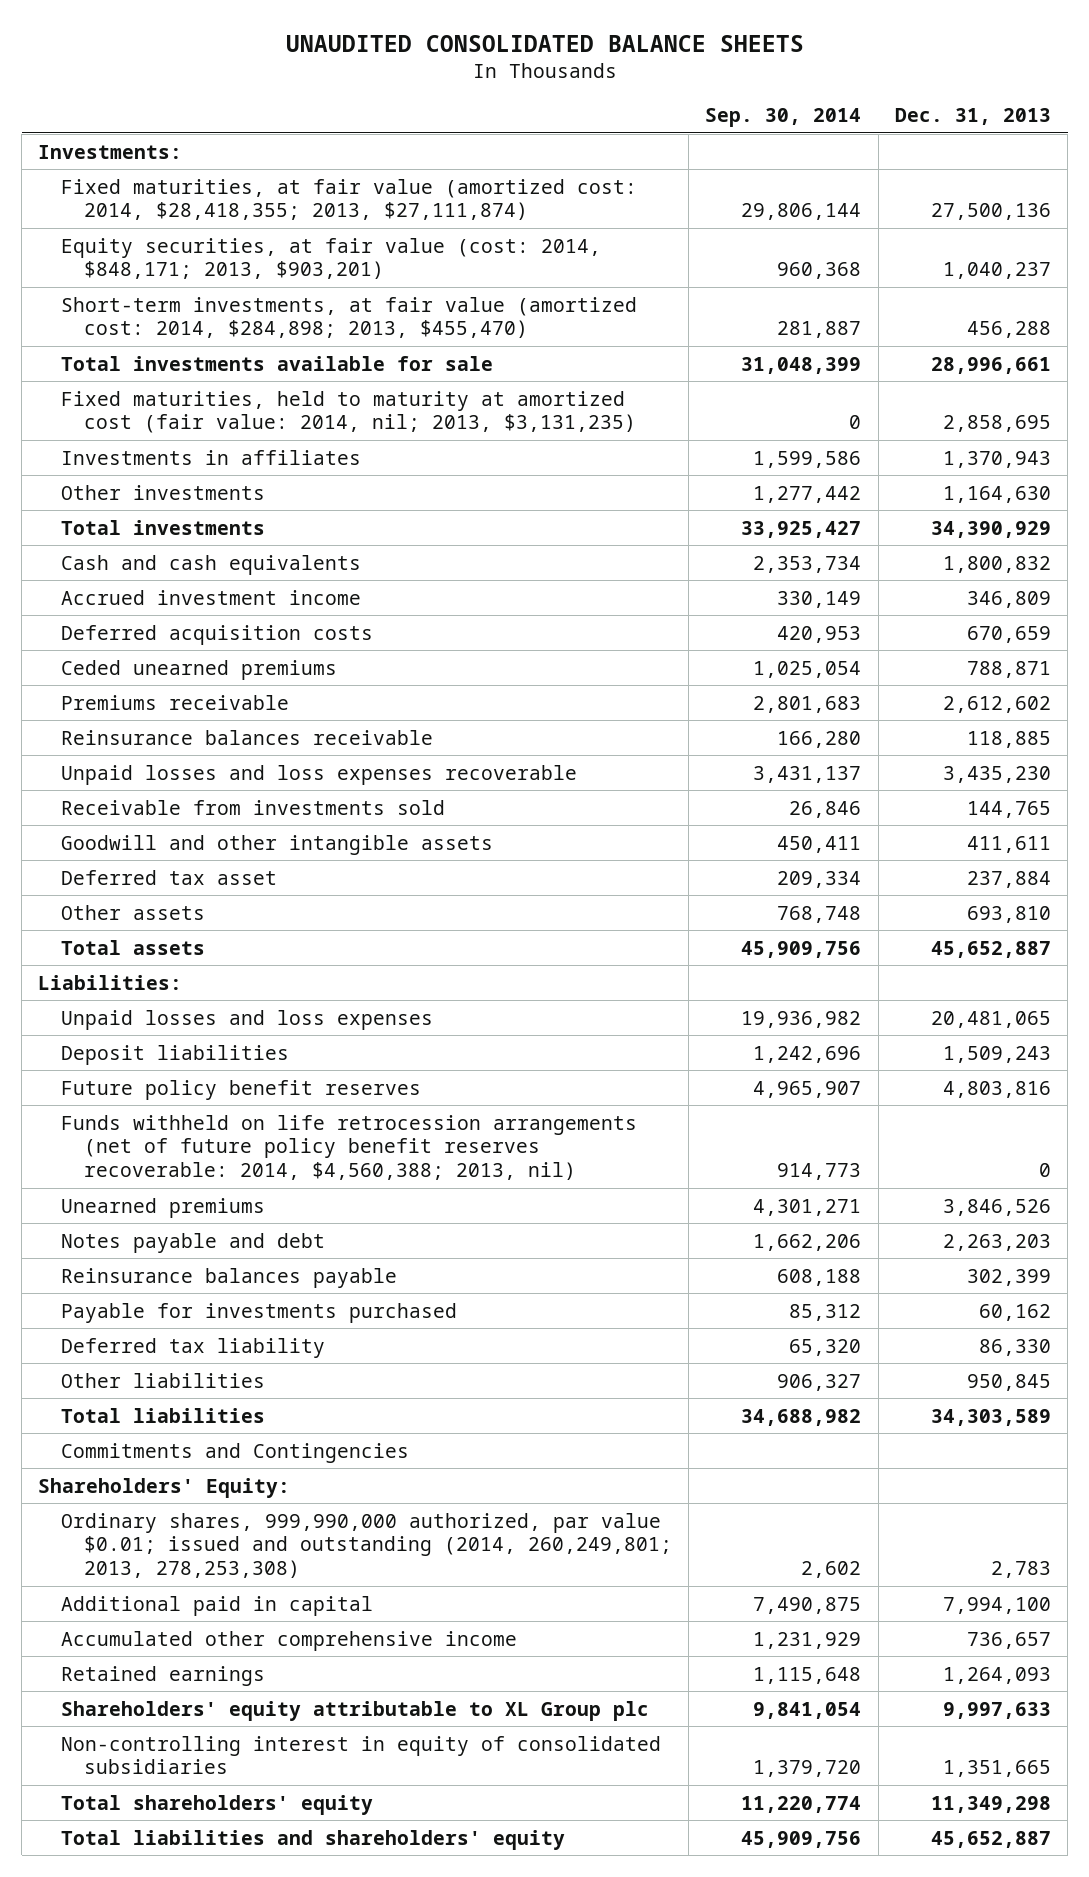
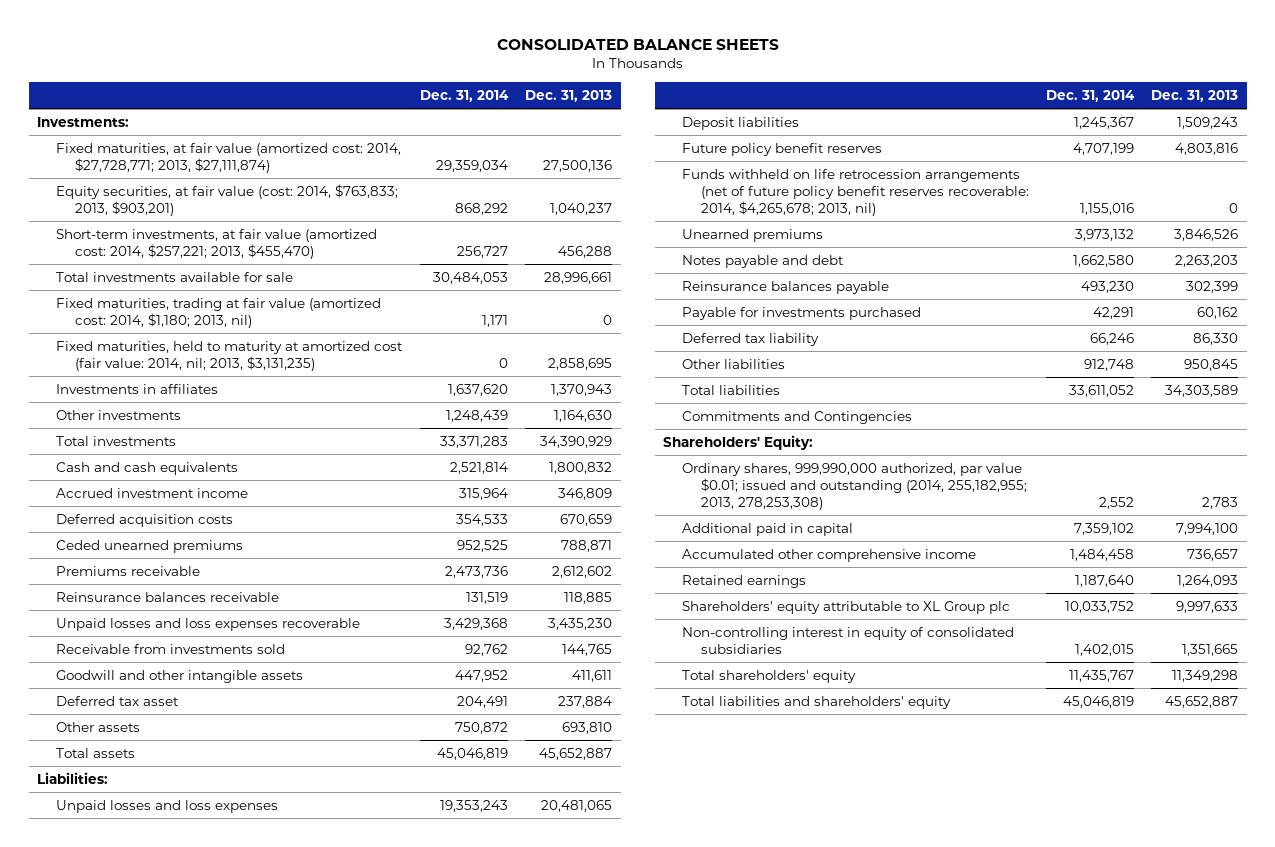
- UNAUDITED CONSOLIDATED BALANCE SHEETS
+ CONSOLIDATED BALANCE SHEETS
- | Sep. 30, 2014 | Dec. 31, 2013
+ | Dec. 31, 2014 | Dec. 31, 2013
- Fixed maturities, at fair value (amortized cost: 2014, $28,418,355; 2013, $27,111,874) | 29,806,144 | 27,500,136
- Equity securities, at fair value (cost: 2014, $848,171; 2013, $903,201) | 960,368 | 1,040,237
- Short-term investments, at fair value (amortized cost: 2014, $284,898; 2013, $455,470) | 281,887 | 456,288
+ Fixed maturities, at fair value (amortized cost: 2014, $27,728,771; 2013, $27,111,874) | 29,359,034 | 27,500,136
+ Equity securities, at fair value (cost: 2014, $763,833; 2013, $903,201) | 868,292 | 1,040,237
+ Short-term investments, at fair value (amortized cost: 2014, $257,221; 2013, $455,470) | 256,727 | 456,288
+ Fixed maturities, trading at fair value (amortized cost: 2014, $1,180; 2013, nil) | 1,171 | 0
- Funds withheld on life retrocession arrangements (net of future policy benefit reserves recoverable: 2014, $4,560,388; 2013, nil) | 914,773 | 0
+ Funds withheld on life retrocession arrangements (net of future policy benefit reserves recoverable: 2014, $4,265,678; 2013, nil) | 1,155,016 | 0
- Ordinary shares, 999,990,000 authorized, par value $0.01; issued and outstanding (2014, 260,249,801; 2013, 278,253,308) | 2,602 | 2,783
+ Ordinary shares, 999,990,000 authorized, par value $0.01; issued and outstanding (2014, 255,182,955; 2013, 278,253,308) | 2,552 | 2,783

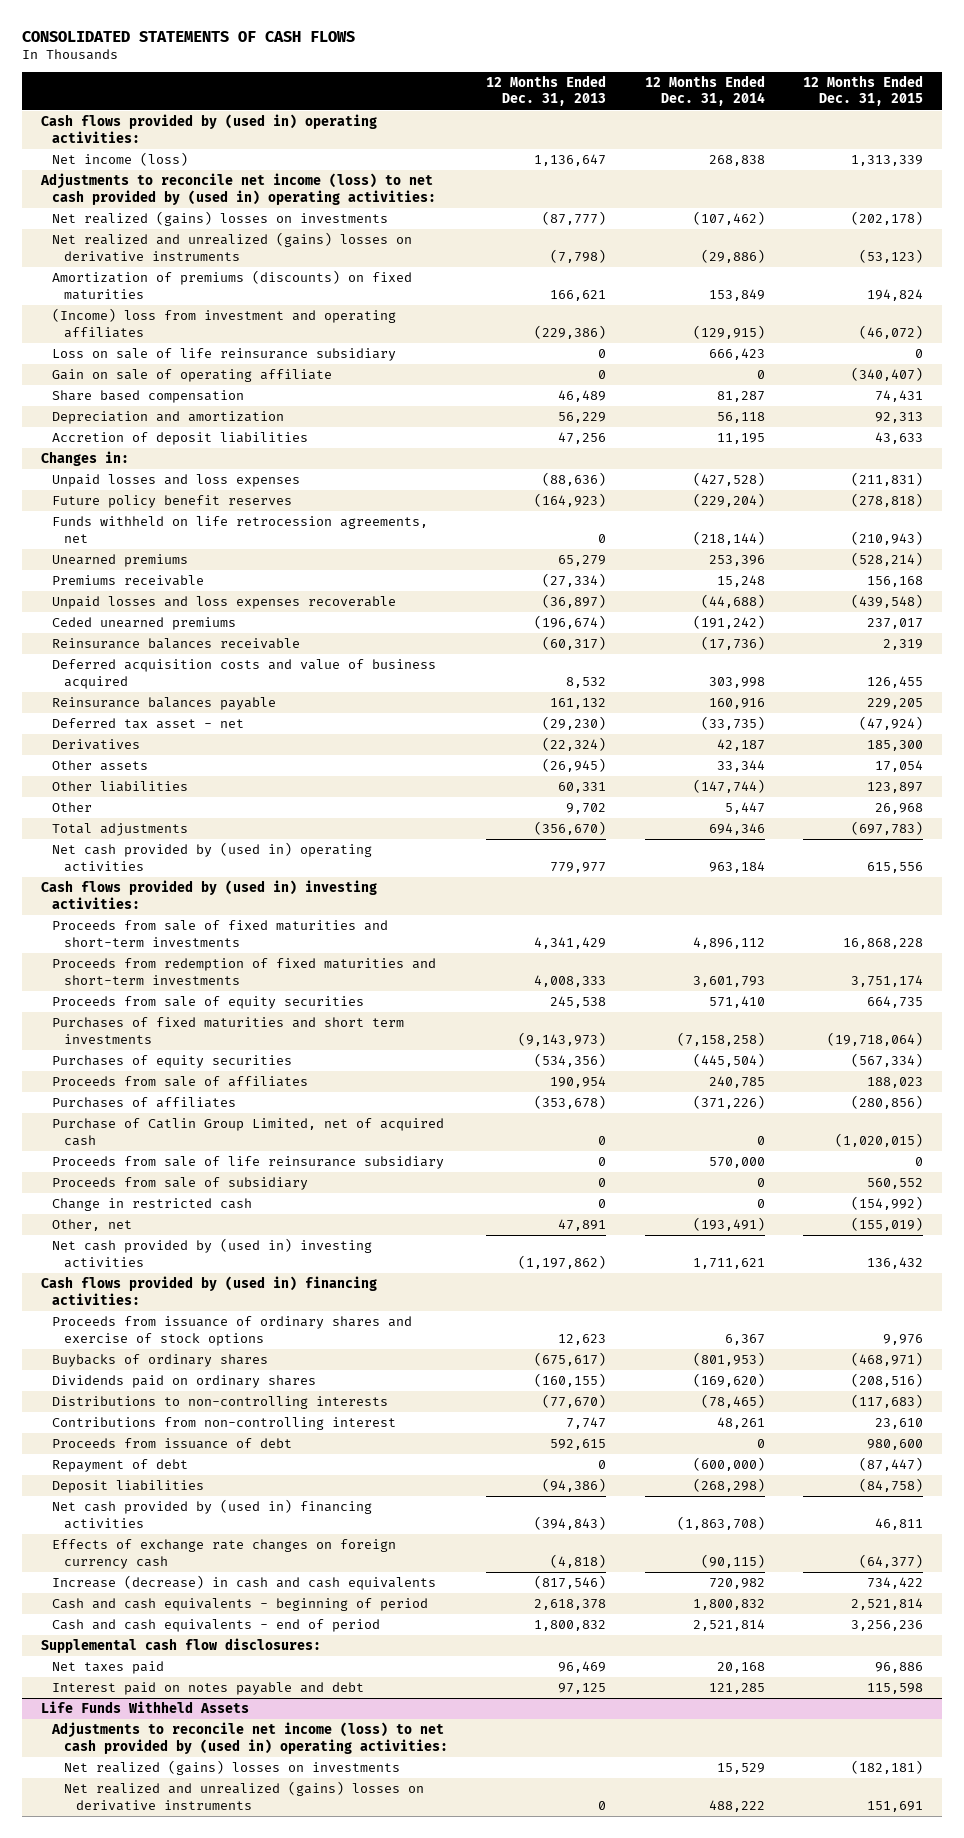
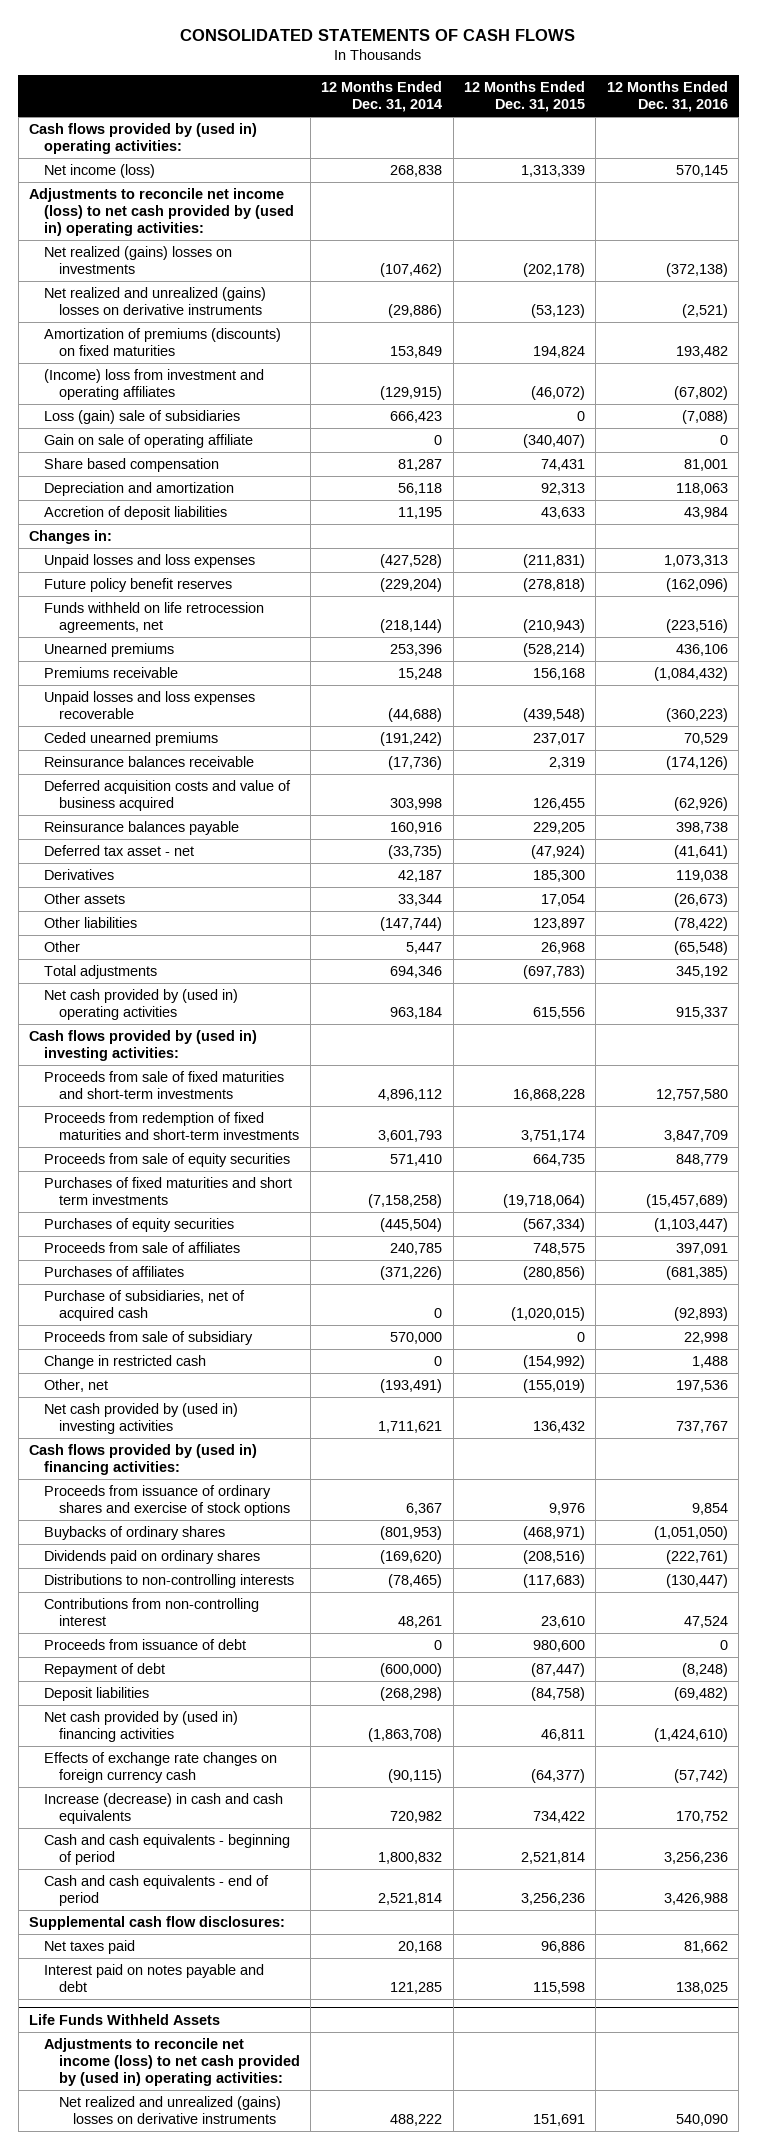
- | 12 Months Ended Dec. 31, 2013 | 12 Months Ended Dec. 31, 2014 | 12 Months Ended Dec. 31, 2015
+ | 12 Months Ended Dec. 31, 2014 | 12 Months Ended Dec. 31, 2015 | 12 Months Ended Dec. 31, 2016
- Loss on sale of life reinsurance subsidiary | 0 | 666,423 | 0
+ Loss (gain) sale of subsidiaries | 666,423 | 0 | (7,088)
- Proceeds from sale of affiliates | 190,954 | 240,785 | 188,023
+ Proceeds from sale of affiliates | 240,785 | 748,575 | 397,091
- Purchase of Catlin Group Limited, net of acquired cash | 0 | 0 | (1,020,015)
- Proceeds from sale of life reinsurance subsidiary | 0 | 570,000 | 0
- Proceeds from sale of subsidiary | 0 | 0 | 560,552
+ Purchase of subsidiaries, net of acquired cash | 0 | (1,020,015) | (92,893)
+ Proceeds from sale of subsidiary | 570,000 | 0 | 22,998
@ Life Funds Withheld Assets
- Net realized (gains) losses on investments | | 15,529 | (182,181)

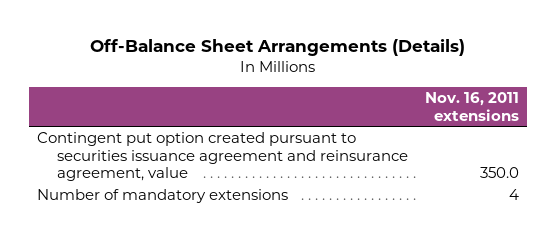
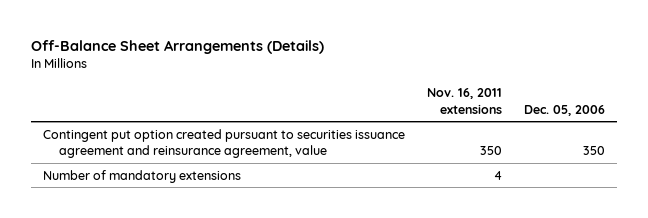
- | Nov. 16, 2011 extensions
+ | Nov. 16, 2011 extensions | Dec. 05, 2006
- Contingent put option created pursuant to securities issuance agreement and reinsurance agreement, value | 350.0
+ Contingent put option created pursuant to securities issuance agreement and reinsurance agreement, value | 350 | 350

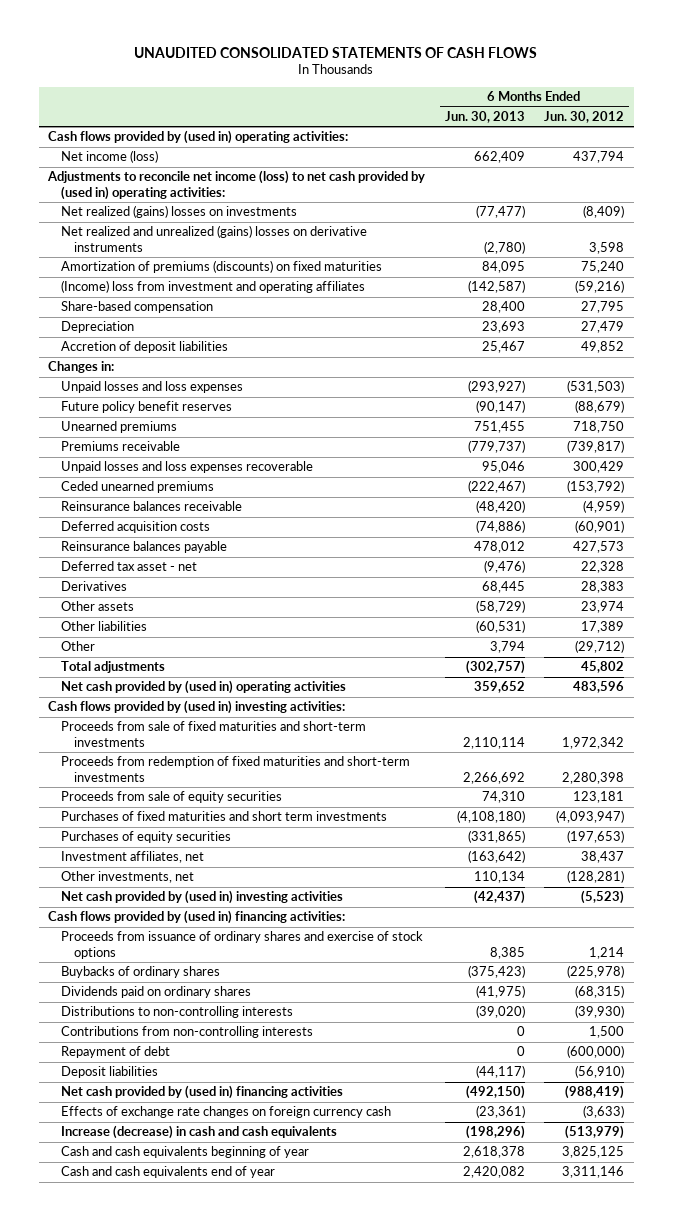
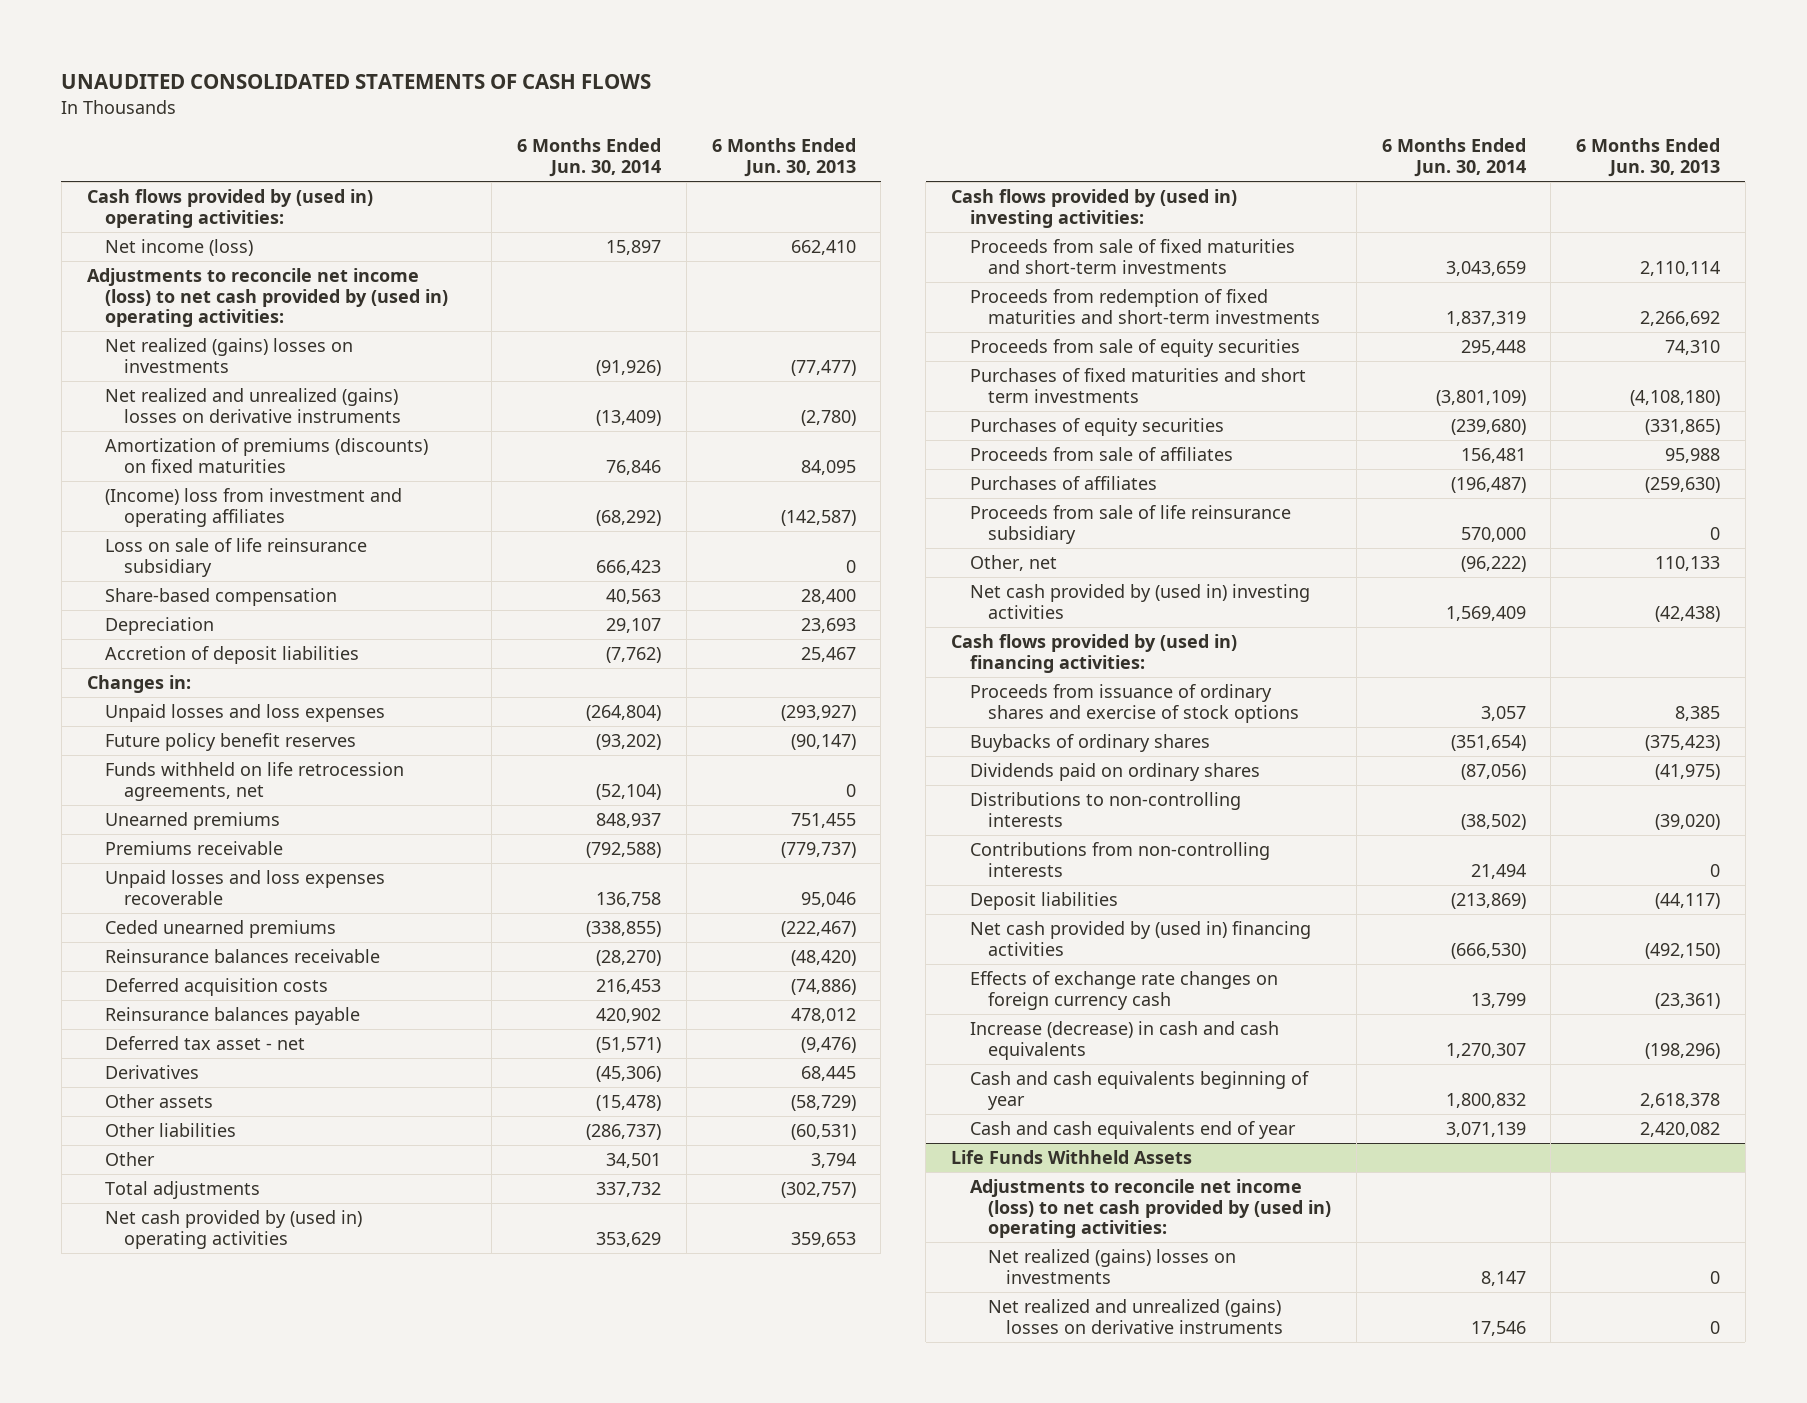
- | 6 Months Ended Jun. 30, 2013 | 6 Months Ended Jun. 30, 2012
+ | 6 Months Ended Jun. 30, 2014 | 6 Months Ended Jun. 30, 2013
- Net income (loss) | 662,409 | 437,794
+ Net income (loss) | 15,897 | 662,410
+ Loss on sale of life reinsurance subsidiary | 666,423 | 0
+ Funds withheld on life retrocession agreements, net | (52,104) | 0
- Net cash provided by (used in) operating activities | 359,652 | 483,596
+ Net cash provided by (used in) operating activities | 353,629 | 359,653
- Investment affiliates, net | (163,642) | 38,437
- Other investments, net | 110,134 | (128,281)
- Net cash provided by (used in) investing activities | (42,437) | (5,523)
+ Proceeds from sale of affiliates | 156,481 | 95,988
+ Purchases of affiliates | (196,487) | (259,630)
+ Proceeds from sale of life reinsurance subsidiary | 570,000 | 0
+ Other, net | (96,222) | 110,133
+ Net cash provided by (used in) investing activities | 1,569,409 | (42,438)
- Repayment of debt | 0 | (600,000)
+ Life Funds Withheld Assets
+ Adjustments to reconcile net income (loss) to net cash provided by (used in) operating activities:
+ Net realized (gains) losses on investments | 8,147 | 0
+ Net realized and unrealized (gains) losses on derivative instruments | 17,546 | 0

